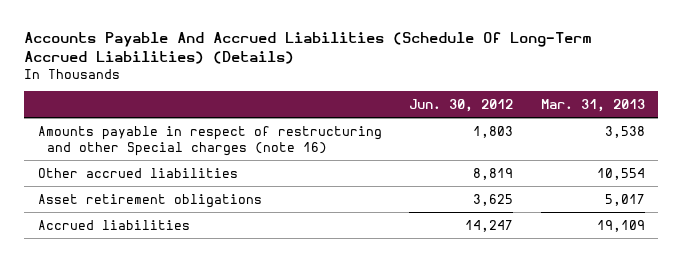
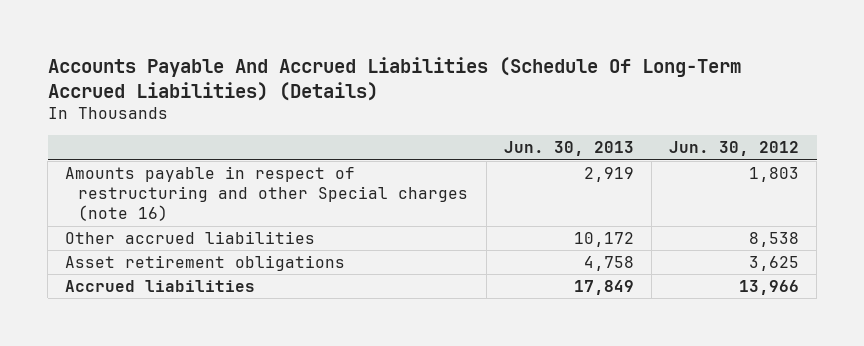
- | Jun. 30, 2012 | Mar. 31, 2013
+ | Jun. 30, 2013 | Jun. 30, 2012
- Other accrued liabilities | 8,819 | 10,554
+ Other accrued liabilities | 10,172 | 8,538
- Accrued liabilities | 14,247 | 19,109
+ Accrued liabilities | 17,849 | 13,966

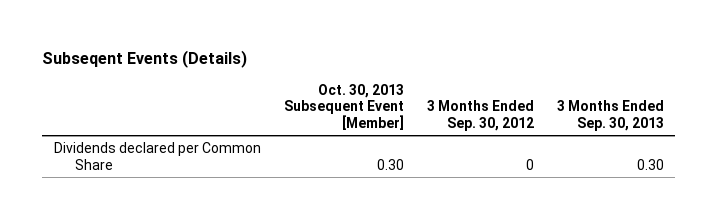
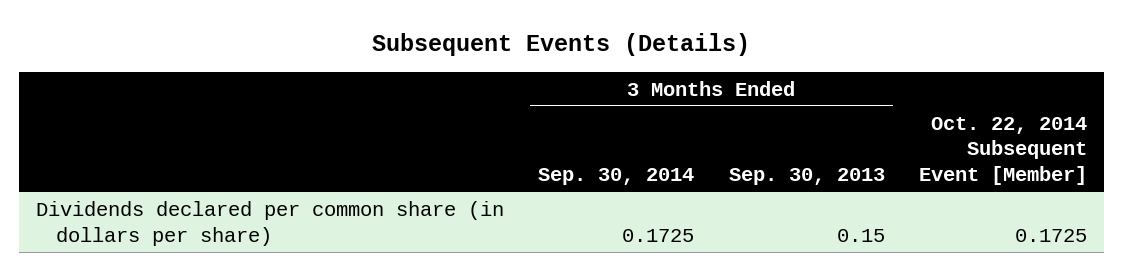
- Subseqent Events (Details)
+ Subsequent Events (Details)
- | Oct. 30, 2013 Subsequent Event [Member] | 3 Months Ended Sep. 30, 2012 | 3 Months Ended Sep. 30, 2013
+ | 3 Months Ended Sep. 30, 2014 | 3 Months Ended Sep. 30, 2013 | Oct. 22, 2014 Subsequent Event [Member]
- Dividends declared per Common Share | 0.30 | 0 | 0.30
+ Dividends declared per common share (in dollars per share) | 0.1725 | 0.15 | 0.1725

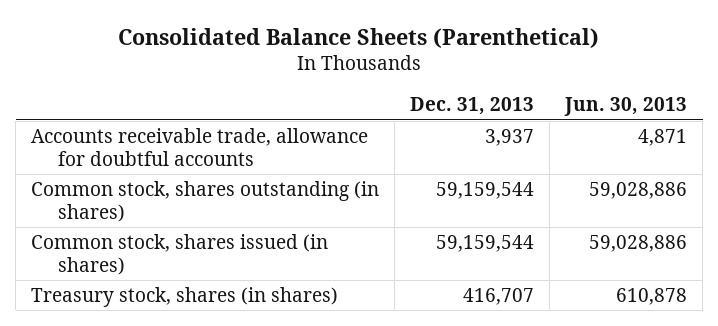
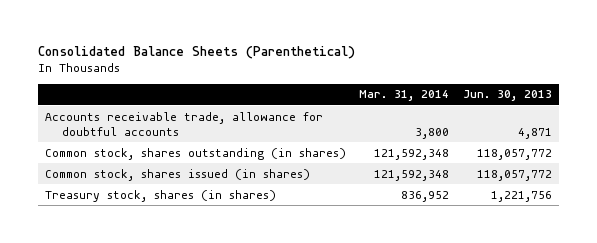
- | Dec. 31, 2013 | Jun. 30, 2013
+ | Mar. 31, 2014 | Jun. 30, 2013
- Common stock, shares outstanding (in shares) | 59,159,544 | 59,028,886
- Common stock, shares issued (in shares) | 59,159,544 | 59,028,886
- Treasury stock, shares (in shares) | 416,707 | 610,878
+ Common stock, shares outstanding (in shares) | 121,592,348 | 118,057,772
+ Common stock, shares issued (in shares) | 121,592,348 | 118,057,772
+ Treasury stock, shares (in shares) | 836,952 | 1,221,756

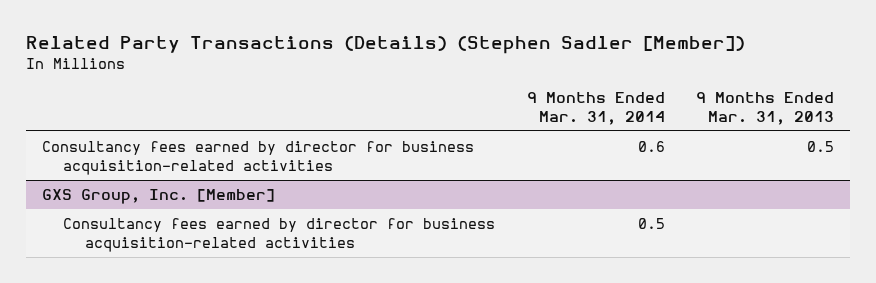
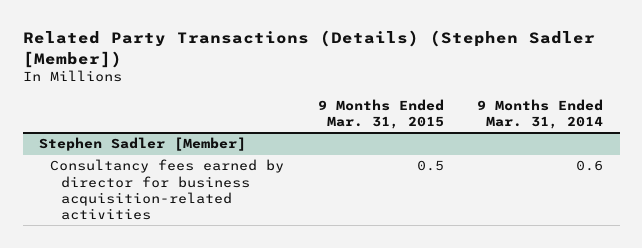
- | 9 Months Ended Mar. 31, 2014 | 9 Months Ended Mar. 31, 2013
+ | 9 Months Ended Mar. 31, 2015 | 9 Months Ended Mar. 31, 2014
+ Stephen Sadler [Member]
- GXS Group, Inc. [Member]
- Consultancy fees earned by director for business acquisition-related activities | 0.5 |

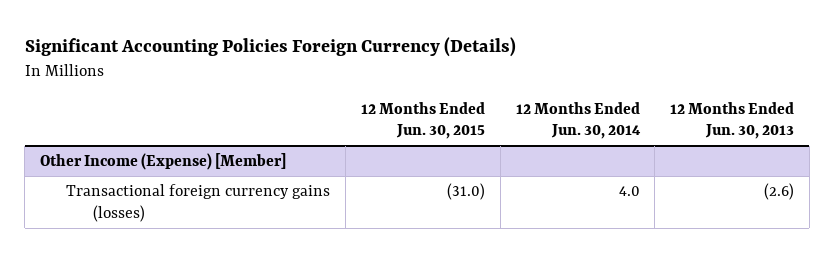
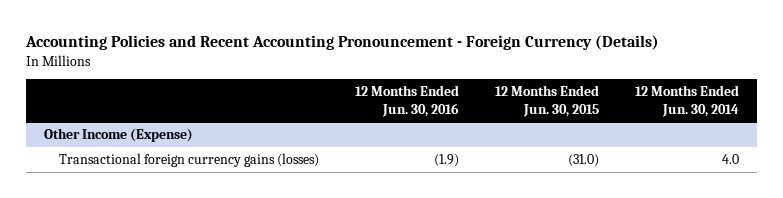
- Significant Accounting Policies Foreign Currency (Details)
+ Accounting Policies and Recent Accounting Pronouncement - Foreign Currency (Details)
- | 12 Months Ended Jun. 30, 2015 | 12 Months Ended Jun. 30, 2014 | 12 Months Ended Jun. 30, 2013
+ | 12 Months Ended Jun. 30, 2016 | 12 Months Ended Jun. 30, 2015 | 12 Months Ended Jun. 30, 2014
- Other Income (Expense) [Member]
+ Other Income (Expense)

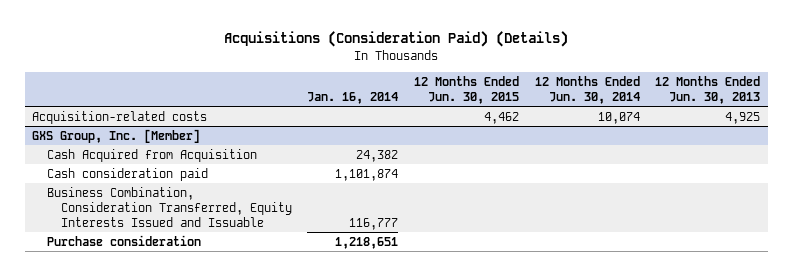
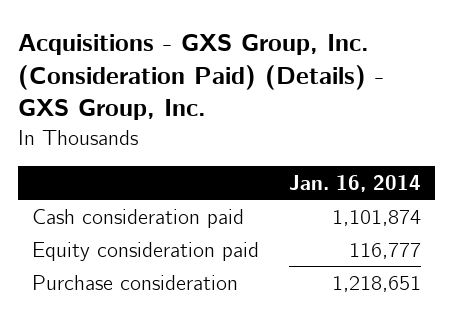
- Acquisitions (Consideration Paid) (Details)
+ Acquisitions - GXS Group, Inc. (Consideration Paid) (Details) - GXS Group, Inc.
- | Jan. 16, 2014 | 12 Months Ended Jun. 30, 2015 | 12 Months Ended Jun. 30, 2014 | 12 Months Ended Jun. 30, 2013
+ | Jan. 16, 2014
- Acquisition-related costs | | 4,462 | 10,074 | 4,925
- GXS Group, Inc. [Member]
- Cash Acquired from Acquisition | 24,382 | | |
- Business Combination, Consideration Transferred, Equity Interests Issued and Issuable | 116,777 | | |
+ Equity consideration paid | 116,777

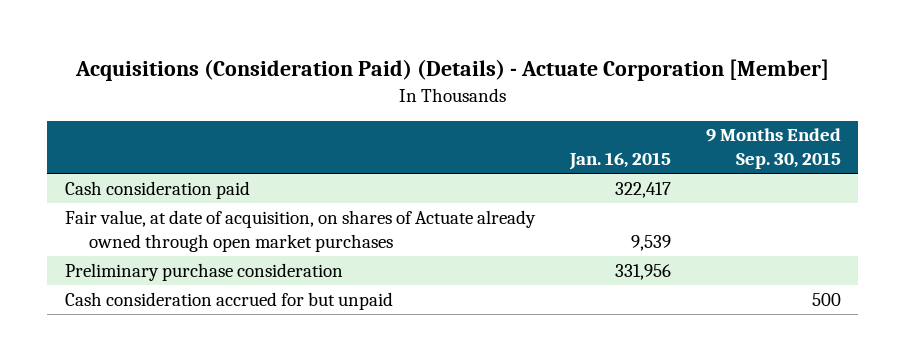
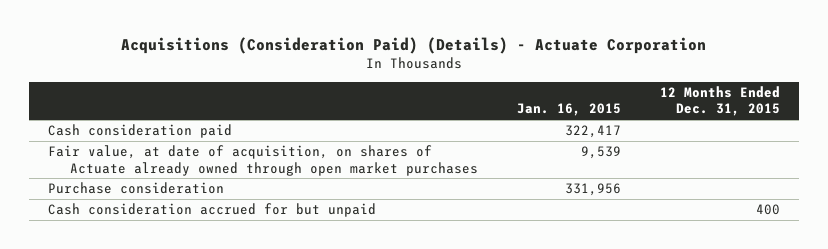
- Acquisitions (Consideration Paid) (Details) - Actuate Corporation [Member]
+ Acquisitions (Consideration Paid) (Details) - Actuate Corporation
- | Jan. 16, 2015 | 9 Months Ended Sep. 30, 2015
+ | Jan. 16, 2015 | 12 Months Ended Dec. 31, 2015
- Preliminary purchase consideration | 331,956 |
+ Purchase consideration | 331,956 |

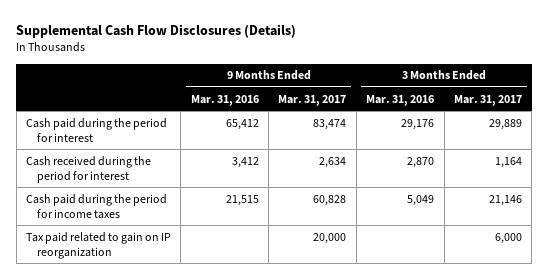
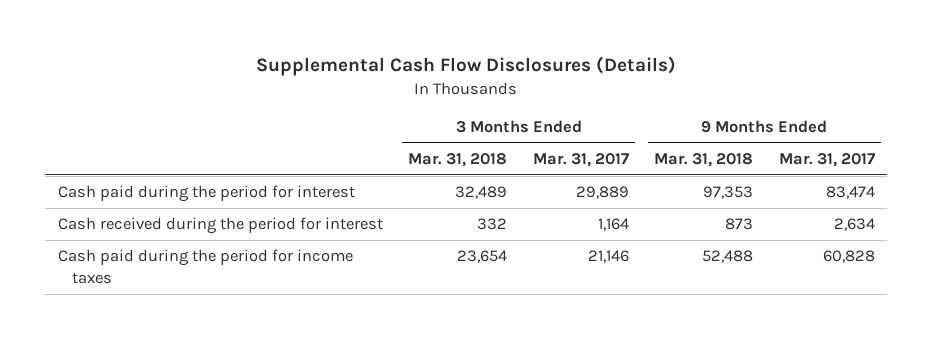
- | 9 Months Ended Mar. 31, 2016 | 9 Months Ended Mar. 31, 2017 | 3 Months Ended Mar. 31, 2016 | 3 Months Ended Mar. 31, 2017
+ | 3 Months Ended Mar. 31, 2018 | 3 Months Ended Mar. 31, 2017 | 9 Months Ended Mar. 31, 2018 | 9 Months Ended Mar. 31, 2017
- Tax paid related to gain on IP reorganization | | 20,000 | | 6,000

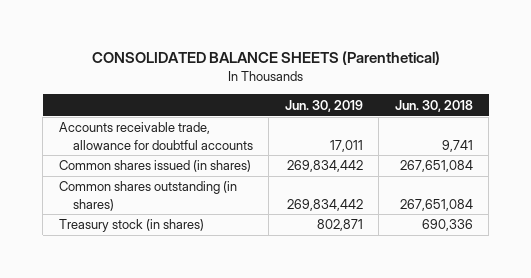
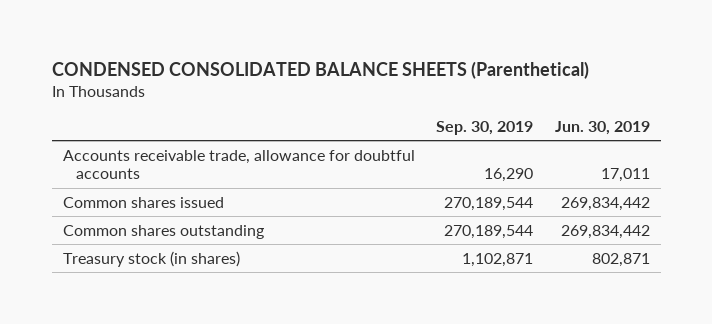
- CONSOLIDATED BALANCE SHEETS (Parenthetical)
+ CONDENSED CONSOLIDATED BALANCE SHEETS (Parenthetical)
- | Jun. 30, 2019 | Jun. 30, 2018
+ | Sep. 30, 2019 | Jun. 30, 2019
- Common shares issued (in shares) | 269,834,442 | 267,651,084
- Common shares outstanding (in shares) | 269,834,442 | 267,651,084
+ Common shares issued | 270,189,544 | 269,834,442
+ Common shares outstanding | 270,189,544 | 269,834,442

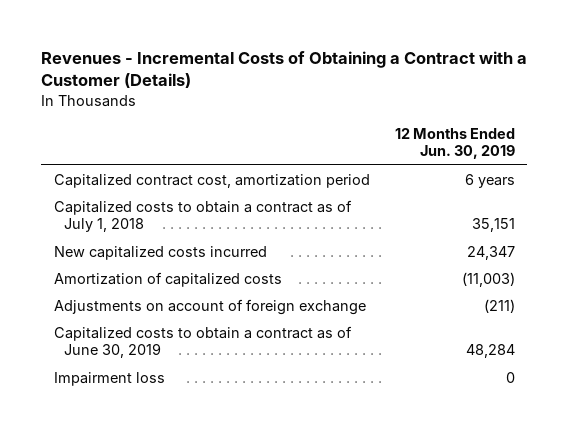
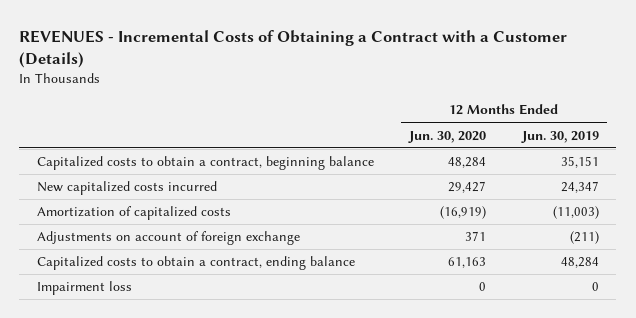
- Revenues - Incremental Costs of Obtaining a Contract with a Customer (Details)
+ REVENUES - Incremental Costs of Obtaining a Contract with a Customer (Details)
- | 12 Months Ended Jun. 30, 2019
+ | 12 Months Ended Jun. 30, 2020 | 12 Months Ended Jun. 30, 2019
- Capitalized contract cost, amortization period | 6 years
- Capitalized costs to obtain a contract as of July 1, 2018 | 35,151
+ Capitalized costs to obtain a contract, beginning balance | 48,284 | 35,151
- Capitalized costs to obtain a contract as of June 30, 2019 | 48,284
+ Capitalized costs to obtain a contract, ending balance | 61,163 | 48,284

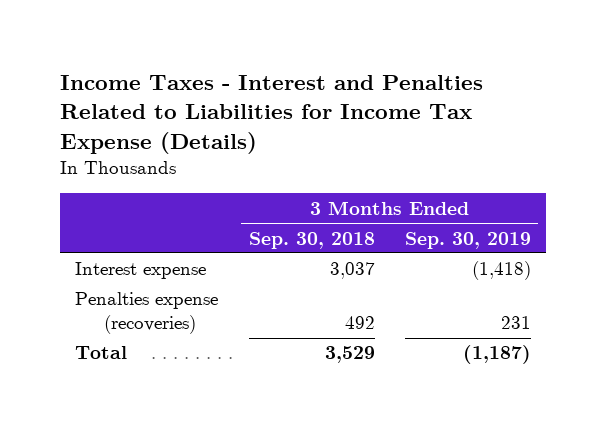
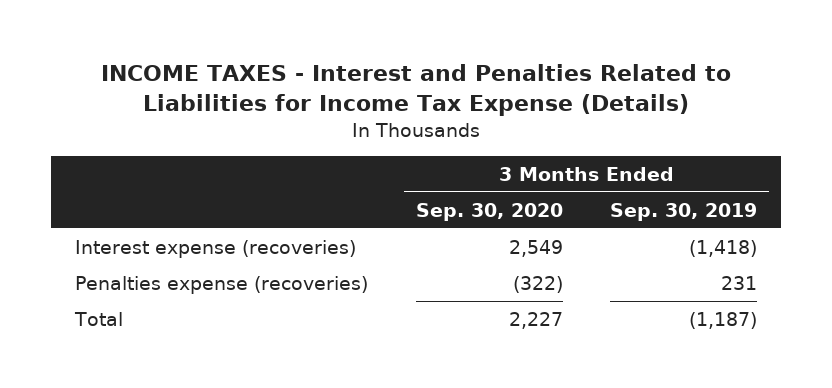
- Income Taxes - Interest and Penalties Related to Liabilities for Income Tax Expense (Details)
+ INCOME TAXES - Interest and Penalties Related to Liabilities for Income Tax Expense (Details)
- | 3 Months Ended Sep. 30, 2018 | 3 Months Ended Sep. 30, 2019
+ | 3 Months Ended Sep. 30, 2020 | 3 Months Ended Sep. 30, 2019
- Interest expense | 3,037 | (1,418)
+ Interest expense (recoveries) | 2,549 | (1,418)

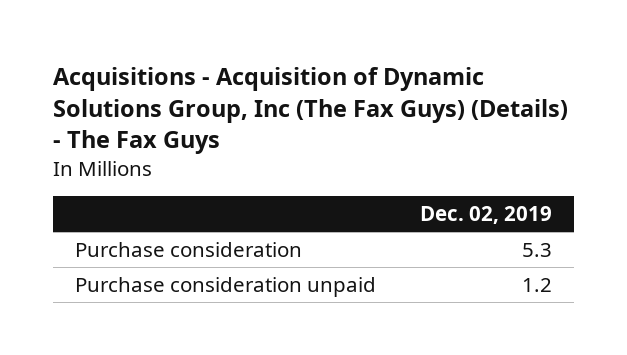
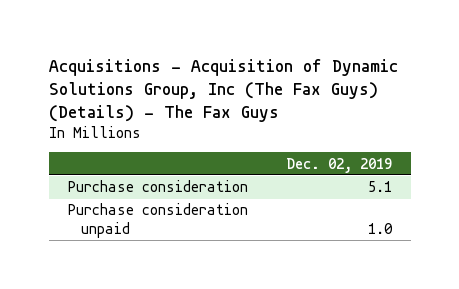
- Purchase consideration | 5.3
- Purchase consideration unpaid | 1.2
+ Purchase consideration | 5.1
+ Purchase consideration unpaid | 1.0

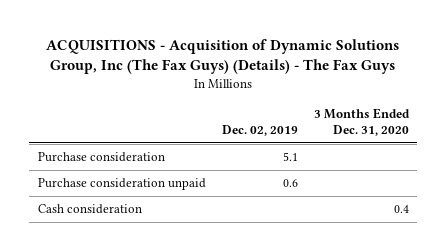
- Acquisitions - Acquisition of Dynamic Solutions Group, Inc (The Fax Guys) (Details) - The Fax Guys
+ ACQUISITIONS - Acquisition of Dynamic Solutions Group, Inc (The Fax Guys) (Details) - The Fax Guys
- | Dec. 02, 2019
+ | Dec. 02, 2019 | 3 Months Ended Dec. 31, 2020
- Purchase consideration unpaid | 1.0
+ Purchase consideration unpaid | 0.6 |
+ Cash consideration | | 0.4

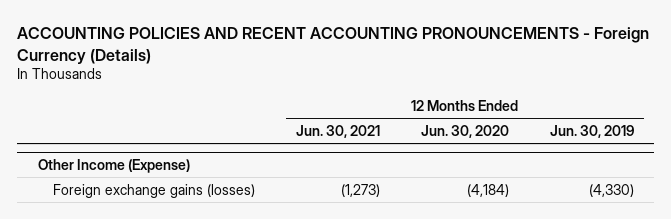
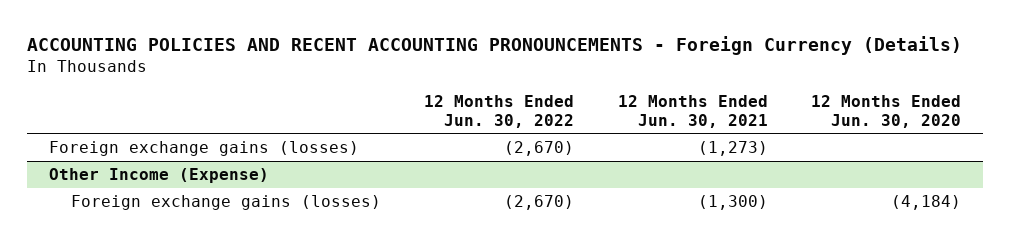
- | 12 Months Ended Jun. 30, 2021 | 12 Months Ended Jun. 30, 2020 | 12 Months Ended Jun. 30, 2019
+ | 12 Months Ended Jun. 30, 2022 | 12 Months Ended Jun. 30, 2021 | 12 Months Ended Jun. 30, 2020
+ Foreign exchange gains (losses) | (2,670) | (1,273) |
@ Other Income (Expense)
- Foreign exchange gains (losses) | (1,273) | (4,184) | (4,330)
+ Foreign exchange gains (losses) | (2,670) | (1,300) | (4,184)

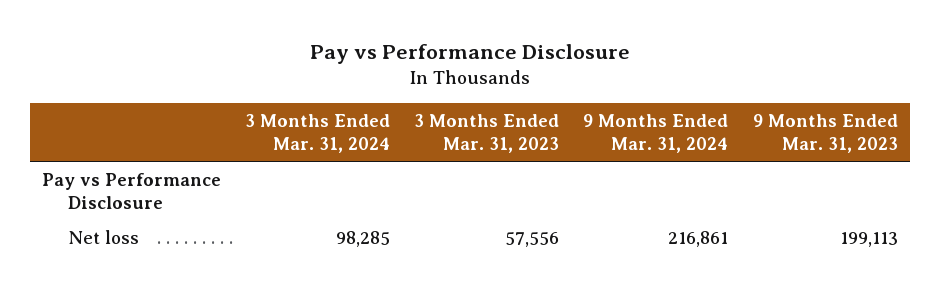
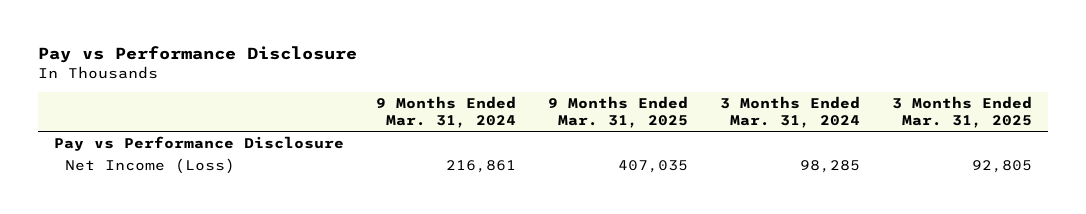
- | 3 Months Ended Mar. 31, 2024 | 3 Months Ended Mar. 31, 2023 | 9 Months Ended Mar. 31, 2024 | 9 Months Ended Mar. 31, 2023
+ | 9 Months Ended Mar. 31, 2024 | 9 Months Ended Mar. 31, 2025 | 3 Months Ended Mar. 31, 2024 | 3 Months Ended Mar. 31, 2025
- Net loss | 98,285 | 57,556 | 216,861 | 199,113
+ Net Income (Loss) | 216,861 | 407,035 | 98,285 | 92,805

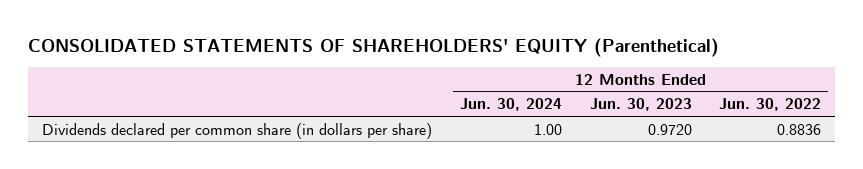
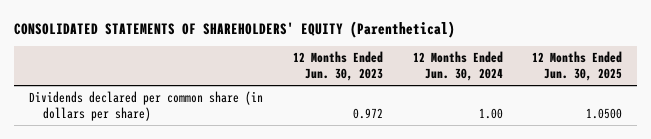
- | 12 Months Ended Jun. 30, 2024 | 12 Months Ended Jun. 30, 2023 | 12 Months Ended Jun. 30, 2022
+ | 12 Months Ended Jun. 30, 2023 | 12 Months Ended Jun. 30, 2024 | 12 Months Ended Jun. 30, 2025
- Dividends declared per common share (in dollars per share) | 1.00 | 0.9720 | 0.8836
+ Dividends declared per common share (in dollars per share) | 0.972 | 1.00 | 1.0500

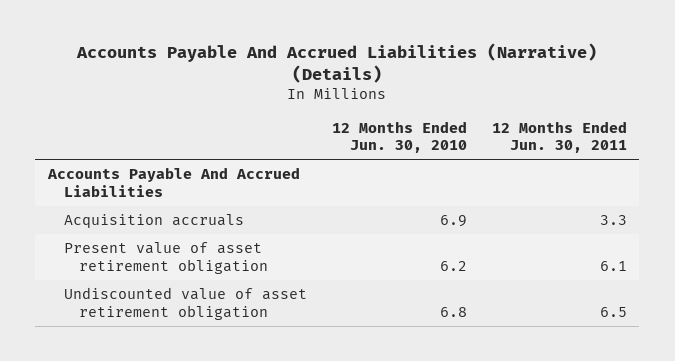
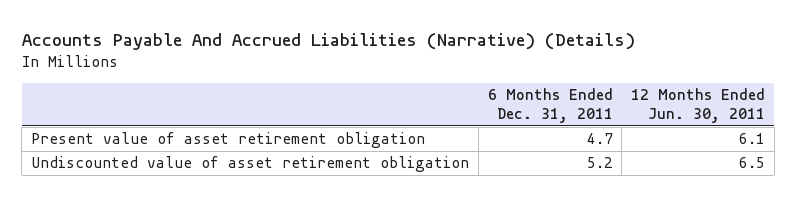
- | 12 Months Ended Jun. 30, 2010 | 12 Months Ended Jun. 30, 2011
+ | 6 Months Ended Dec. 31, 2011 | 12 Months Ended Jun. 30, 2011
- Accounts Payable And Accrued Liabilities
- Acquisition accruals | 6.9 | 3.3

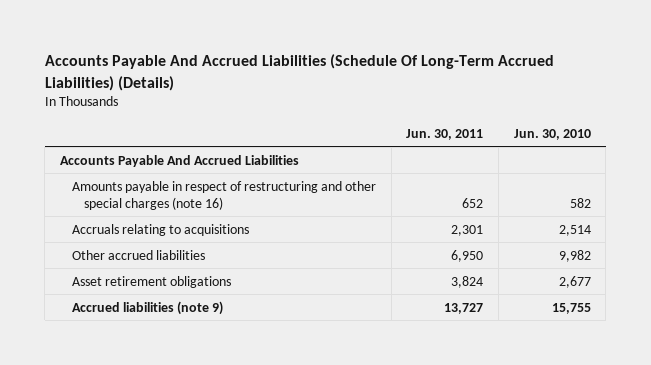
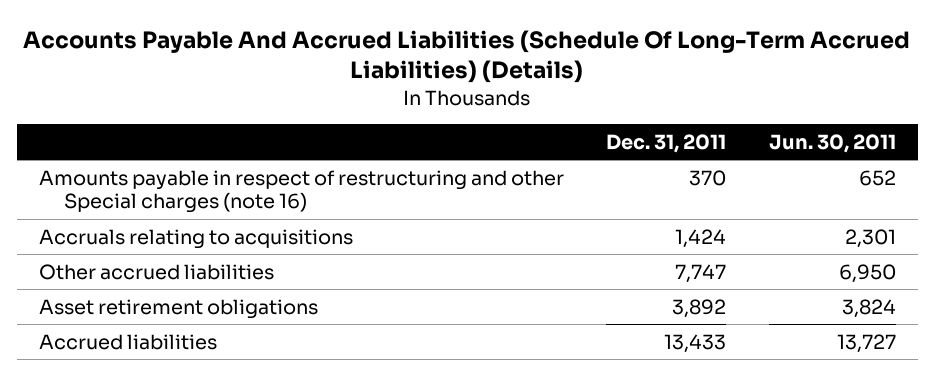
- | Jun. 30, 2011 | Jun. 30, 2010
+ | Dec. 31, 2011 | Jun. 30, 2011
- Accounts Payable And Accrued Liabilities
- Amounts payable in respect of restructuring and other special charges (note 16) | 652 | 582
+ Amounts payable in respect of restructuring and other Special charges (note 16) | 370 | 652
- Accrued liabilities (note 9) | 13,727 | 15,755
+ Accrued liabilities | 13,433 | 13,727

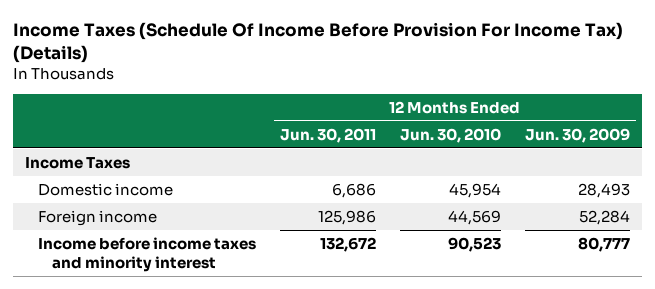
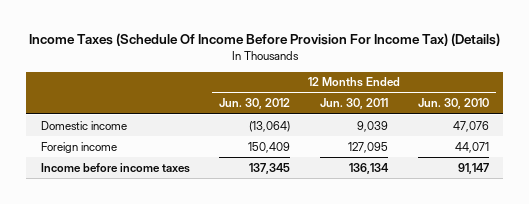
- | 12 Months Ended Jun. 30, 2011 | 12 Months Ended Jun. 30, 2010 | 12 Months Ended Jun. 30, 2009
+ | 12 Months Ended Jun. 30, 2012 | 12 Months Ended Jun. 30, 2011 | 12 Months Ended Jun. 30, 2010
- Income Taxes
- Domestic income | 6,686 | 45,954 | 28,493
- Foreign income | 125,986 | 44,569 | 52,284
- Income before income taxes and minority interest | 132,672 | 90,523 | 80,777
+ Domestic income | (13,064) | 9,039 | 47,076
+ Foreign income | 150,409 | 127,095 | 44,071
+ Income before income taxes | 137,345 | 136,134 | 91,147

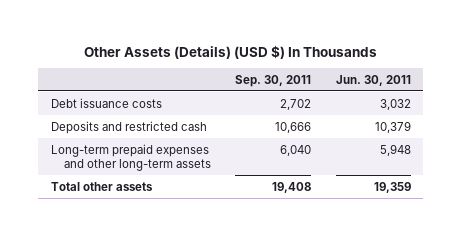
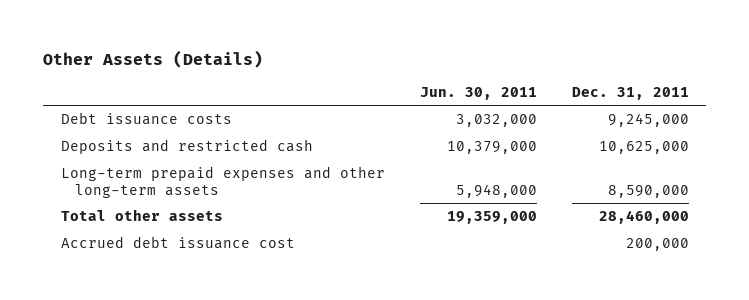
- Other Assets (Details) (USD $) In Thousands
+ Other Assets (Details)
- | Sep. 30, 2011 | Jun. 30, 2011
+ | Jun. 30, 2011 | Dec. 31, 2011
- Debt issuance costs | 2,702 | 3,032
- Deposits and restricted cash | 10,666 | 10,379
- Long-term prepaid expenses and other long-term assets | 6,040 | 5,948
- Total other assets | 19,408 | 19,359
+ Debt issuance costs | 3,032,000 | 9,245,000
+ Deposits and restricted cash | 10,379,000 | 10,625,000
+ Long-term prepaid expenses and other long-term assets | 5,948,000 | 8,590,000
+ Total other assets | 19,359,000 | 28,460,000
+ Accrued debt issuance cost | | 200,000

